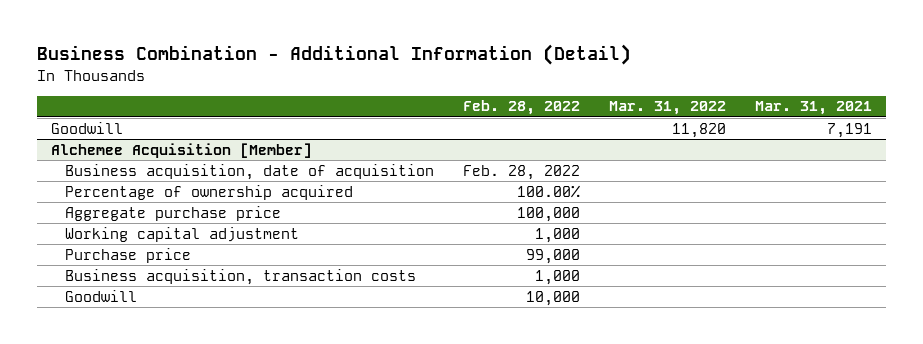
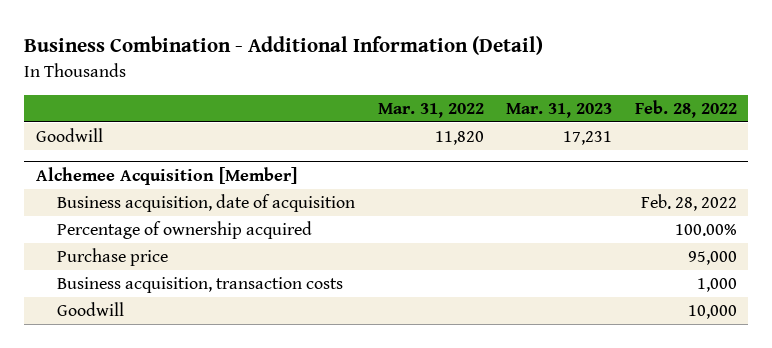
- | Feb. 28, 2022 | Mar. 31, 2022 | Mar. 31, 2021
+ | Mar. 31, 2022 | Mar. 31, 2023 | Feb. 28, 2022
@ Alchemee Acquisition [Member]
- Aggregate purchase price | 100,000 | |
- Working capital adjustment | 1,000 | |
- Purchase price | 99,000 | |
+ Purchase price | | | 95,000

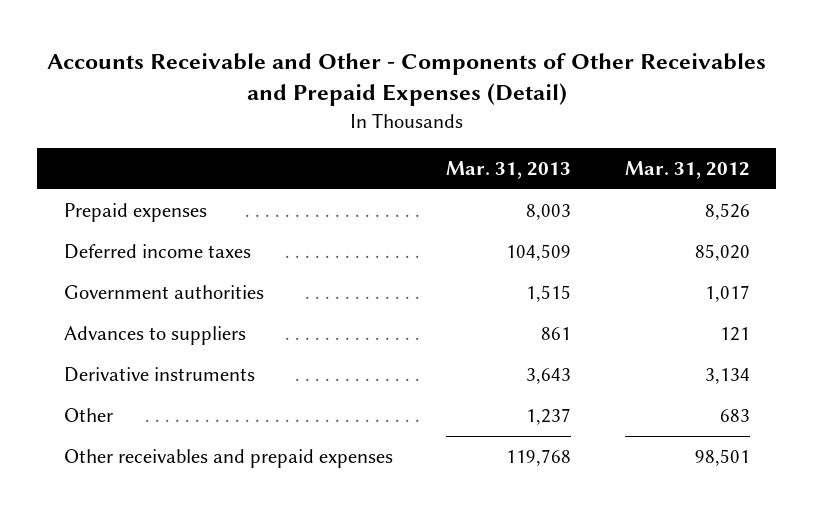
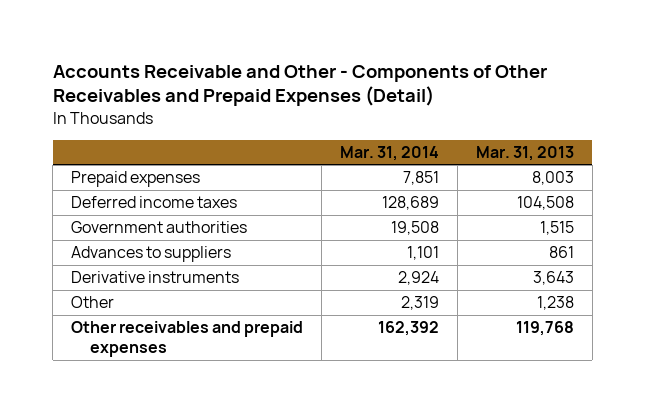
- | Mar. 31, 2013 | Mar. 31, 2012
+ | Mar. 31, 2014 | Mar. 31, 2013
- Deferred income taxes | 104,509 | 85,020
+ Deferred income taxes | 128,689 | 104,508
- Other | 1,237 | 683
+ Other | 2,319 | 1,238

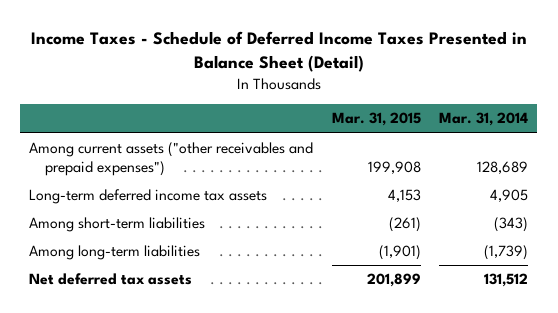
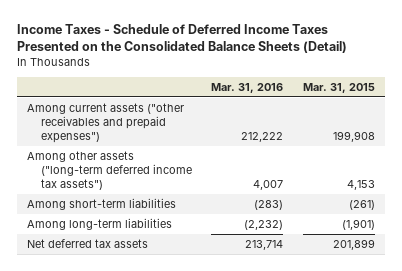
- Income Taxes - Schedule of Deferred Income Taxes Presented in Balance Sheet (Detail)
+ Income Taxes - Schedule of Deferred Income Taxes Presented on the Consolidated Balance Sheets (Detail)
- | Mar. 31, 2015 | Mar. 31, 2014
+ | Mar. 31, 2016 | Mar. 31, 2015
- Long-term deferred income tax assets | 4,153 | 4,905
+ Among other assets ("long-term deferred income tax assets") | 4,007 | 4,153

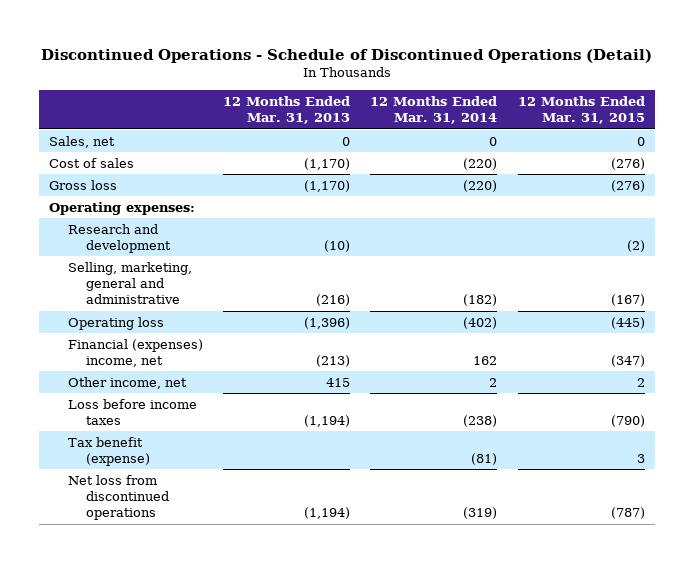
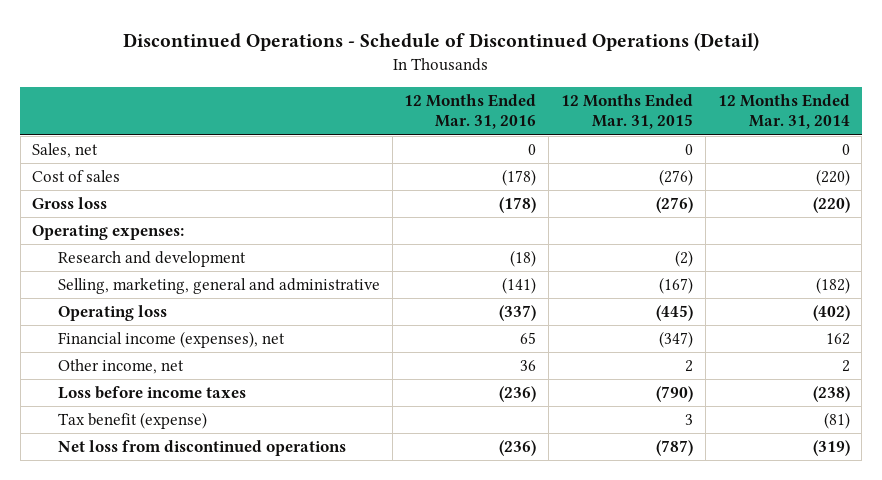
- | 12 Months Ended Mar. 31, 2013 | 12 Months Ended Mar. 31, 2014 | 12 Months Ended Mar. 31, 2015
+ | 12 Months Ended Mar. 31, 2016 | 12 Months Ended Mar. 31, 2015 | 12 Months Ended Mar. 31, 2014
- Financial (expenses) income, net | (213) | 162 | (347)
+ Financial income (expenses), net | 65 | (347) | 162

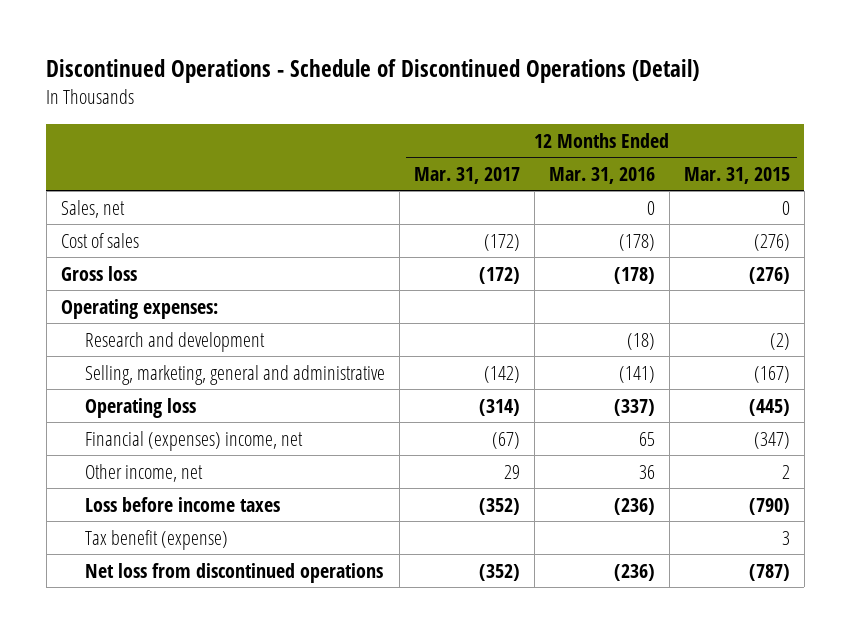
- | 12 Months Ended Mar. 31, 2016 | 12 Months Ended Mar. 31, 2015 | 12 Months Ended Mar. 31, 2014
+ | 12 Months Ended Mar. 31, 2017 | 12 Months Ended Mar. 31, 2016 | 12 Months Ended Mar. 31, 2015
- Financial income (expenses), net | 65 | (347) | 162
+ Financial (expenses) income, net | (67) | 65 | (347)

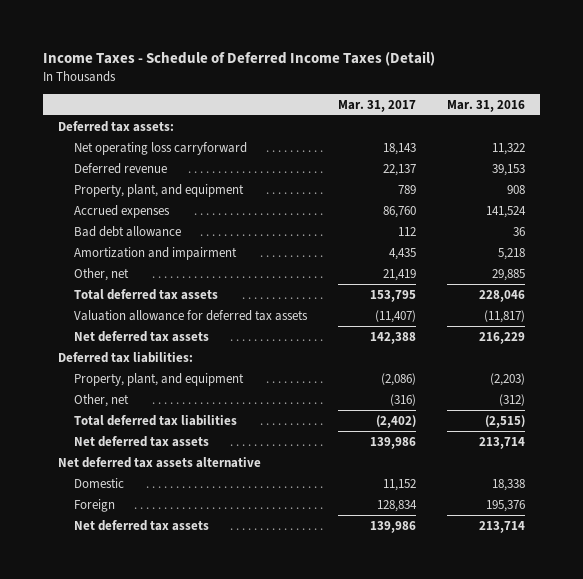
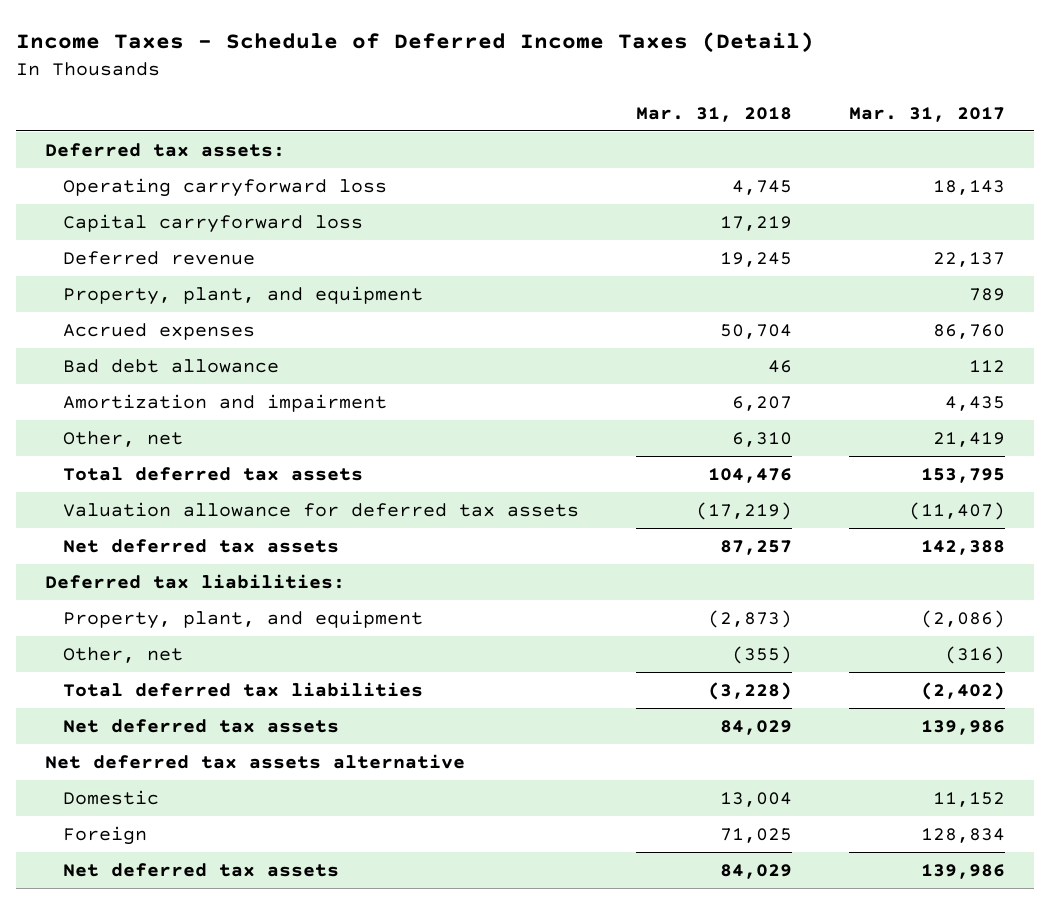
- | Mar. 31, 2017 | Mar. 31, 2016
+ | Mar. 31, 2018 | Mar. 31, 2017
- Net operating loss carryforward | 18,143 | 11,322
+ Operating carryforward loss | 4,745 | 18,143
+ Capital carryforward loss | 17,219 |

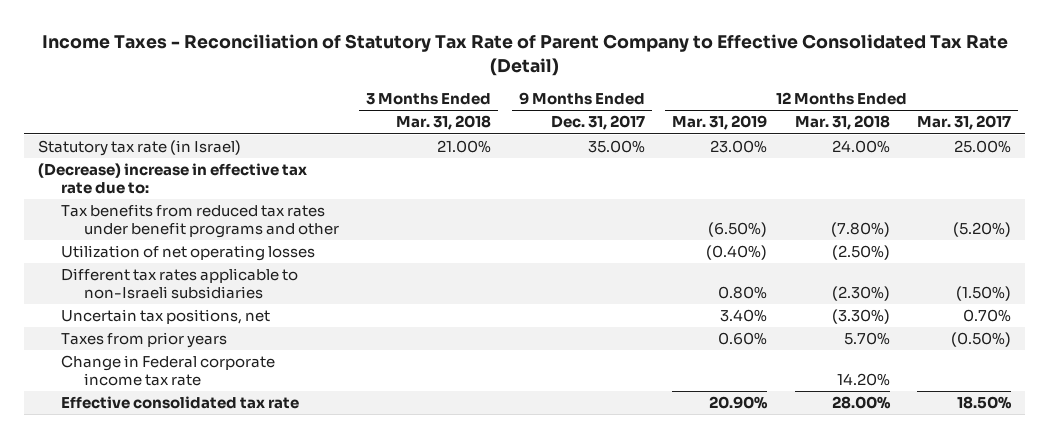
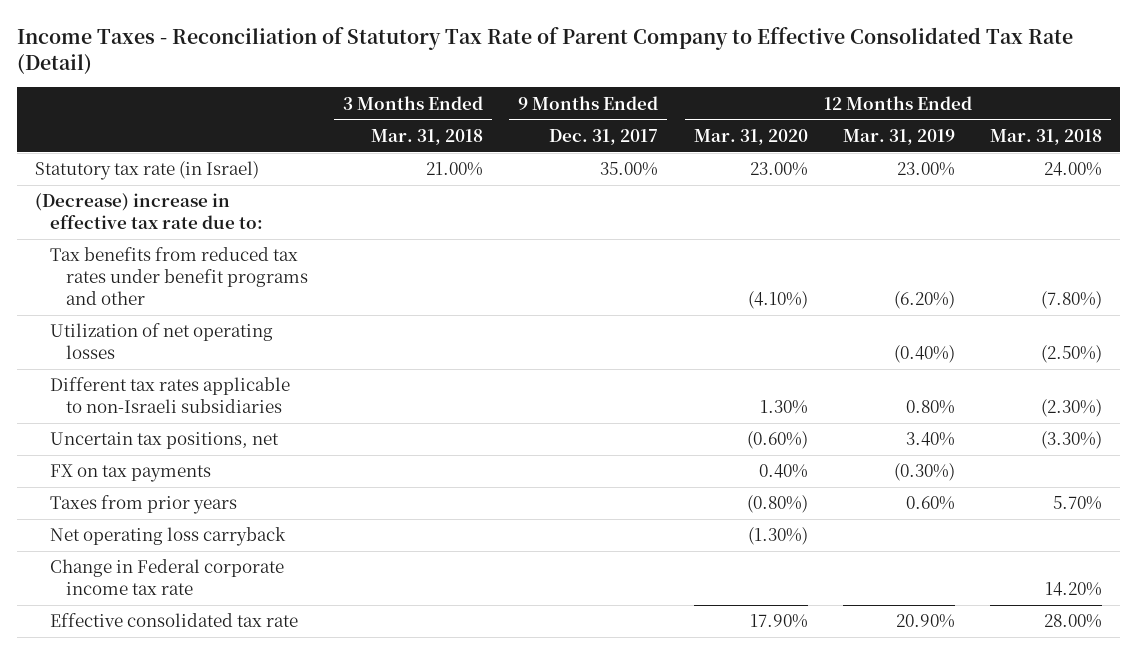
- | 3 Months Ended Mar. 31, 2018 | 9 Months Ended Dec. 31, 2017 | 12 Months Ended Mar. 31, 2019 | 12 Months Ended Mar. 31, 2018 | 12 Months Ended Mar. 31, 2017
+ | 3 Months Ended Mar. 31, 2018 | 9 Months Ended Dec. 31, 2017 | 12 Months Ended Mar. 31, 2020 | 12 Months Ended Mar. 31, 2019 | 12 Months Ended Mar. 31, 2018
- Tax benefits from reduced tax rates under benefit programs and other | | | (6.50%) | (7.80%) | (5.20%)
+ Tax benefits from reduced tax rates under benefit programs and other | | | (4.10%) | (6.20%) | (7.80%)
+ FX on tax payments | | | 0.40% | (0.30%) |
+ Net operating loss carryback | | | (1.30%) | |

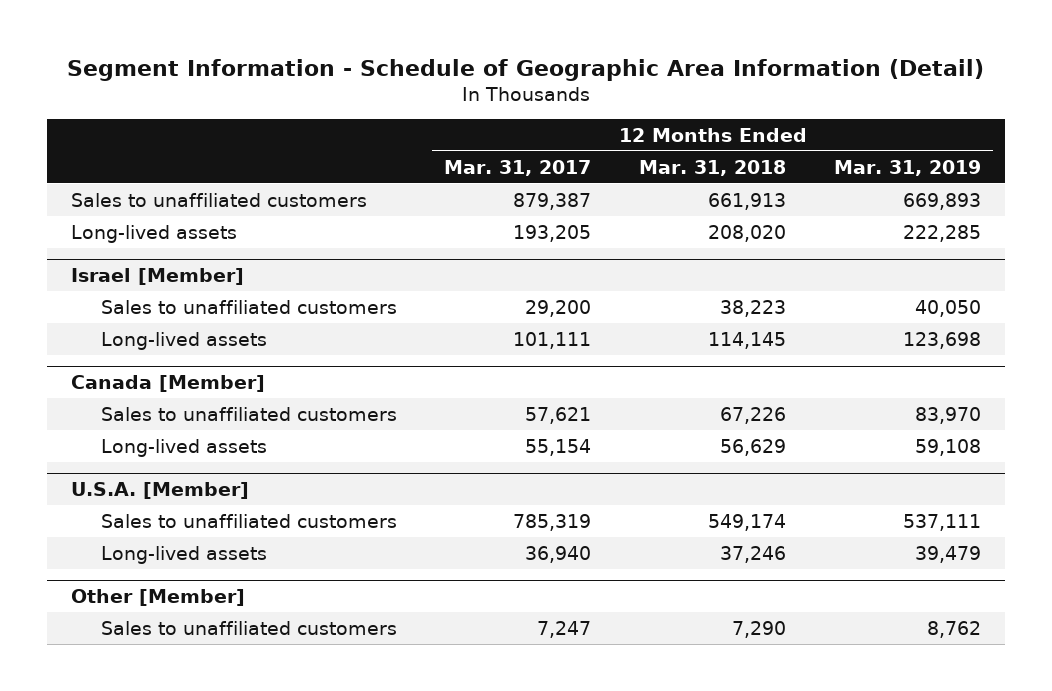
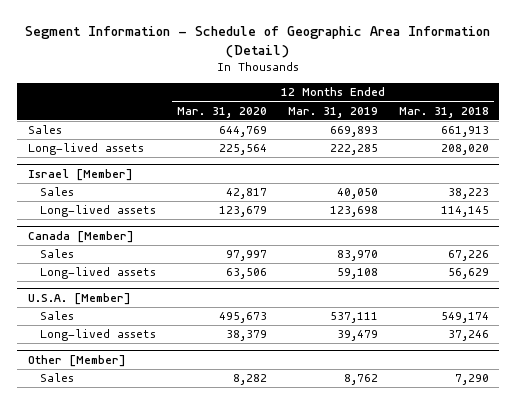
- | 12 Months Ended Mar. 31, 2017 | 12 Months Ended Mar. 31, 2018 | 12 Months Ended Mar. 31, 2019
+ | 12 Months Ended Mar. 31, 2020 | 12 Months Ended Mar. 31, 2019 | 12 Months Ended Mar. 31, 2018
- Sales to unaffiliated customers | 879,387 | 661,913 | 669,893
+ Sales | 644,769 | 669,893 | 661,913
@ Israel [Member]
- Sales to unaffiliated customers | 29,200 | 38,223 | 40,050
+ Sales | 42,817 | 40,050 | 38,223
@ Canada [Member]
- Sales to unaffiliated customers | 57,621 | 67,226 | 83,970
+ Sales | 97,997 | 83,970 | 67,226
@ U.S.A. [Member]
- Sales to unaffiliated customers | 785,319 | 549,174 | 537,111
+ Sales | 495,673 | 537,111 | 549,174
@ Other [Member]
- Sales to unaffiliated customers | 7,247 | 7,290 | 8,762
+ Sales | 8,282 | 8,762 | 7,290

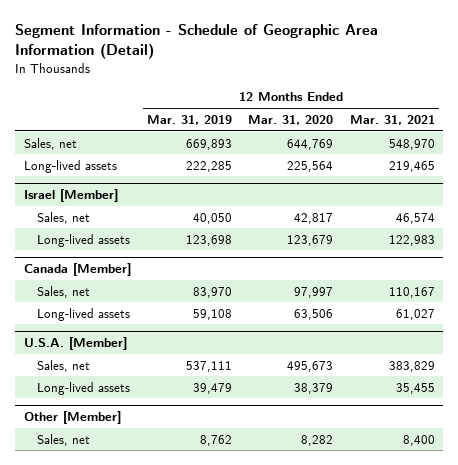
- | 12 Months Ended Mar. 31, 2020 | 12 Months Ended Mar. 31, 2019 | 12 Months Ended Mar. 31, 2018
+ | 12 Months Ended Mar. 31, 2019 | 12 Months Ended Mar. 31, 2020 | 12 Months Ended Mar. 31, 2021
- Sales | 644,769 | 669,893 | 661,913
+ Sales, net | 669,893 | 644,769 | 548,970
@ Israel [Member]
- Sales | 42,817 | 40,050 | 38,223
+ Sales, net | 40,050 | 42,817 | 46,574
@ Canada [Member]
- Sales | 97,997 | 83,970 | 67,226
+ Sales, net | 83,970 | 97,997 | 110,167
@ U.S.A. [Member]
- Sales | 495,673 | 537,111 | 549,174
+ Sales, net | 537,111 | 495,673 | 383,829
@ Other [Member]
- Sales | 8,282 | 8,762 | 7,290
+ Sales, net | 8,762 | 8,282 | 8,400

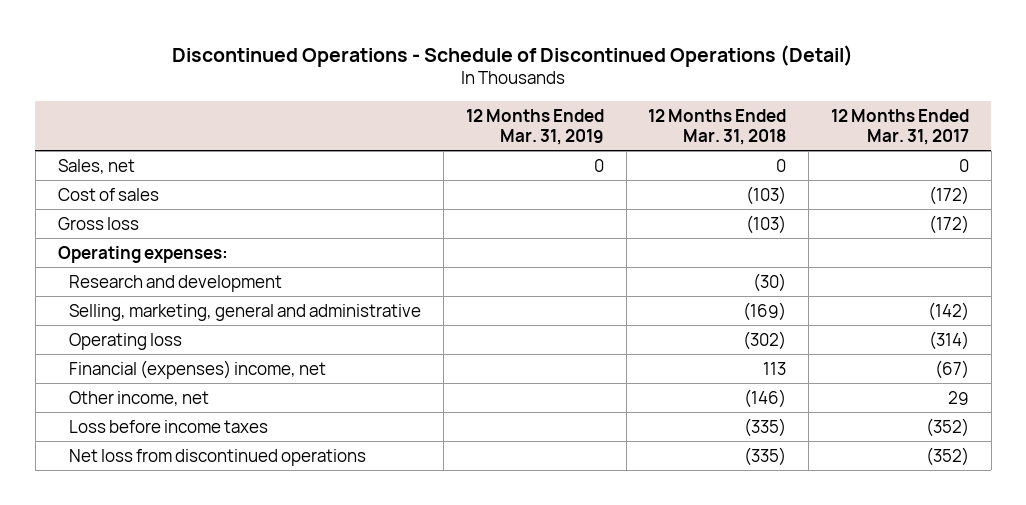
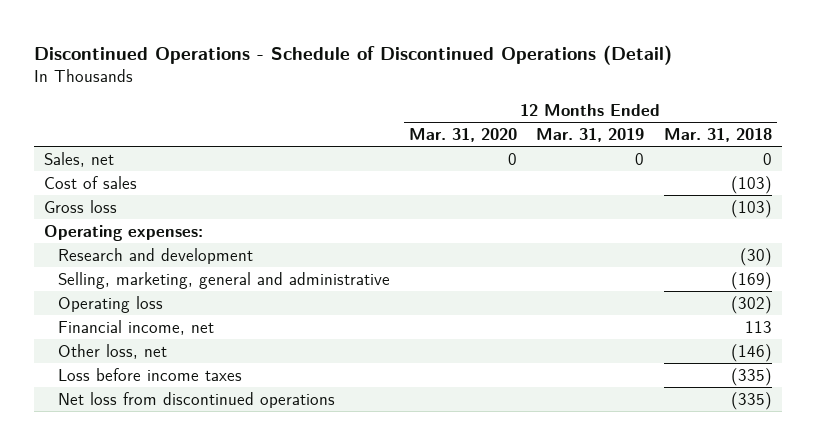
- | 12 Months Ended Mar. 31, 2019 | 12 Months Ended Mar. 31, 2018 | 12 Months Ended Mar. 31, 2017
+ | 12 Months Ended Mar. 31, 2020 | 12 Months Ended Mar. 31, 2019 | 12 Months Ended Mar. 31, 2018
- Financial (expenses) income, net | | 113 | (67)
- Other income, net | | (146) | 29
+ Financial income, net | | | 113
+ Other loss, net | | | (146)

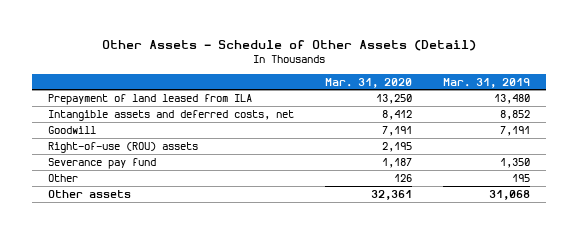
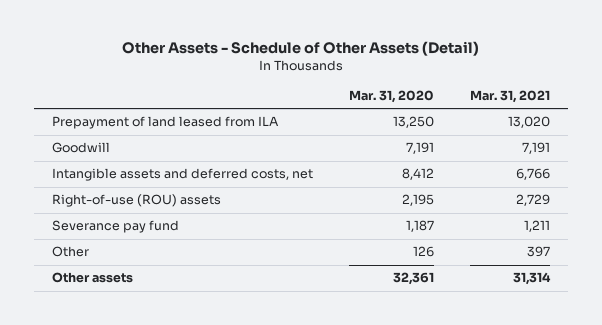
- | Mar. 31, 2020 | Mar. 31, 2019
+ | Mar. 31, 2020 | Mar. 31, 2021
moved down: Intangible assets and deferred costs, net | 8,412 | 6,766

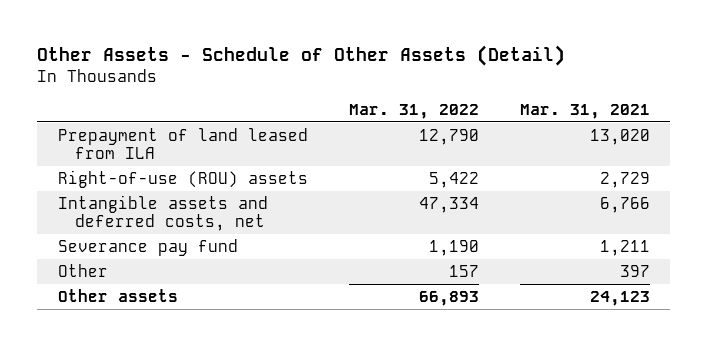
- | Mar. 31, 2020 | Mar. 31, 2021
+ | Mar. 31, 2022 | Mar. 31, 2021
- Goodwill | 7,191 | 7,191
moved down: Intangible assets and deferred costs, net | 47,334 | 6,766
- Other assets | 32,361 | 31,314
+ Other assets | 66,893 | 24,123

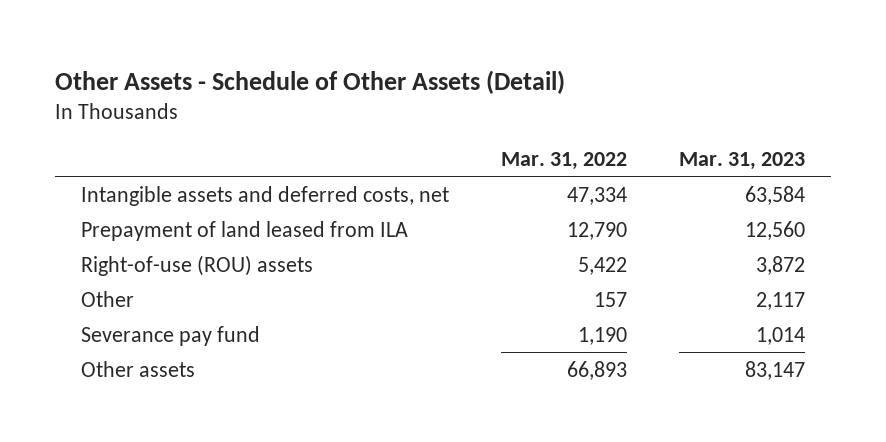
- | Mar. 31, 2022 | Mar. 31, 2021
+ | Mar. 31, 2022 | Mar. 31, 2023
moved up: Intangible assets and deferred costs, net | 47,334 | 63,584
moved down: Severance pay fund | 1,190 | 1,014

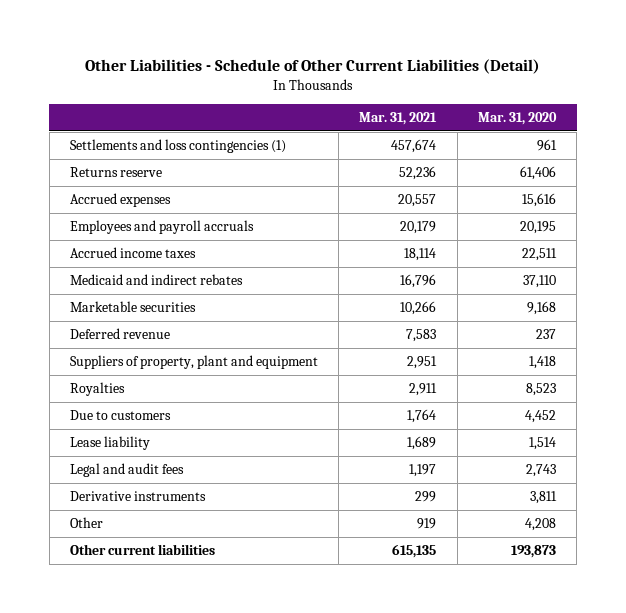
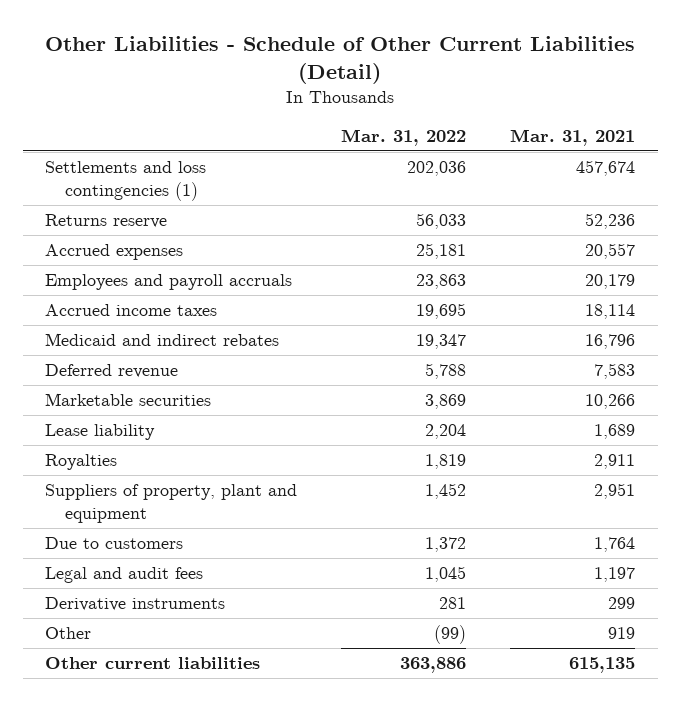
- | Mar. 31, 2021 | Mar. 31, 2020
+ | Mar. 31, 2022 | Mar. 31, 2021
moved down: Marketable securities | 3,869 | 10,266
moved up: Lease liability | 2,204 | 1,689
moved down: Suppliers of property, plant and equipment | 1,452 | 2,951

